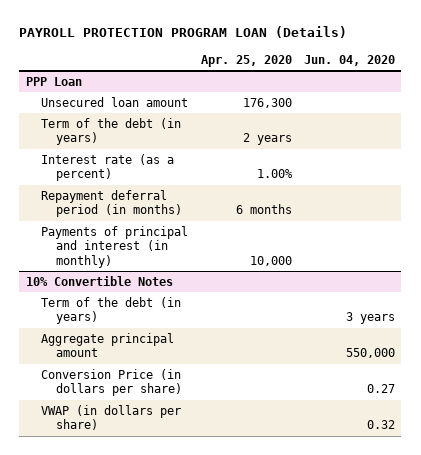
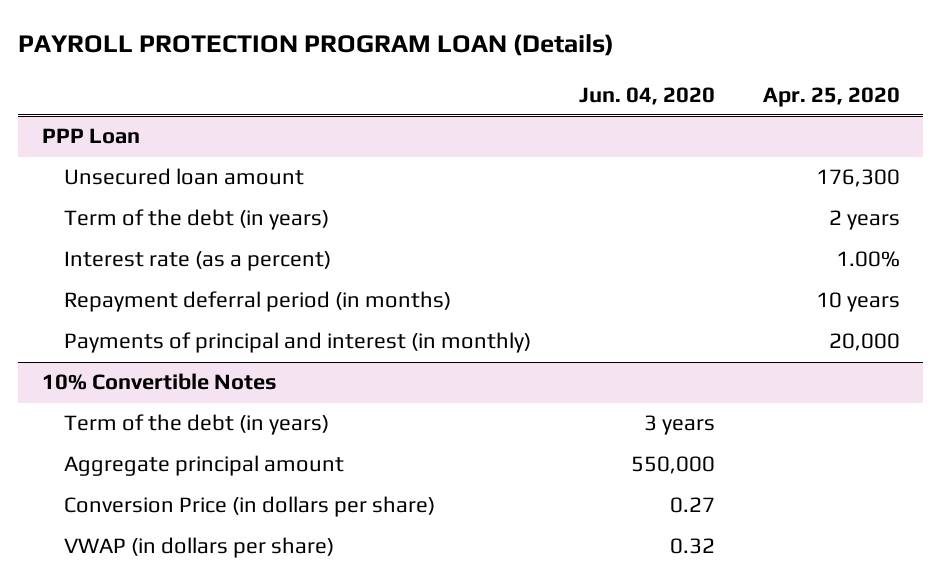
- | Apr. 25, 2020 | Jun. 04, 2020
+ | Jun. 04, 2020 | Apr. 25, 2020
@ PPP Loan
- Repayment deferral period (in months) | 6 months |
- Payments of principal and interest (in monthly) | 10,000 |
+ Repayment deferral period (in months) | | 10 years
+ Payments of principal and interest (in monthly) | | 20,000

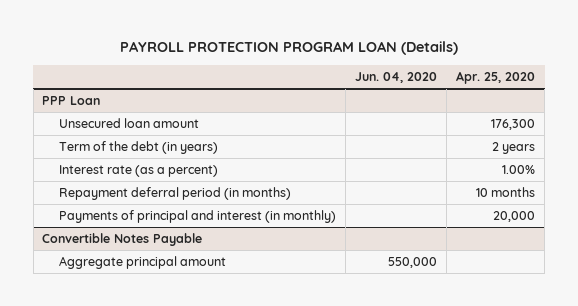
@ PPP Loan
- Repayment deferral period (in months) | | 10 years
+ Repayment deferral period (in months) | | 10 months
- 10% Convertible Notes
- Term of the debt (in years) | 3 years |
+ Convertible Notes Payable
- Conversion Price (in dollars per share) | 0.27 |
- VWAP (in dollars per share) | 0.32 |

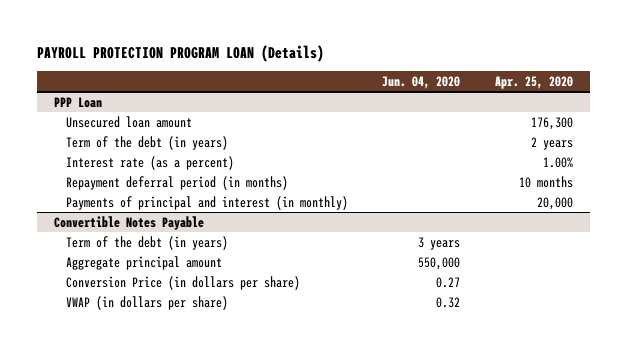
@ Convertible Notes Payable
+ Term of the debt (in years) | 3 years |
+ Conversion Price (in dollars per share) | 0.27 |
+ VWAP (in dollars per share) | 0.32 |

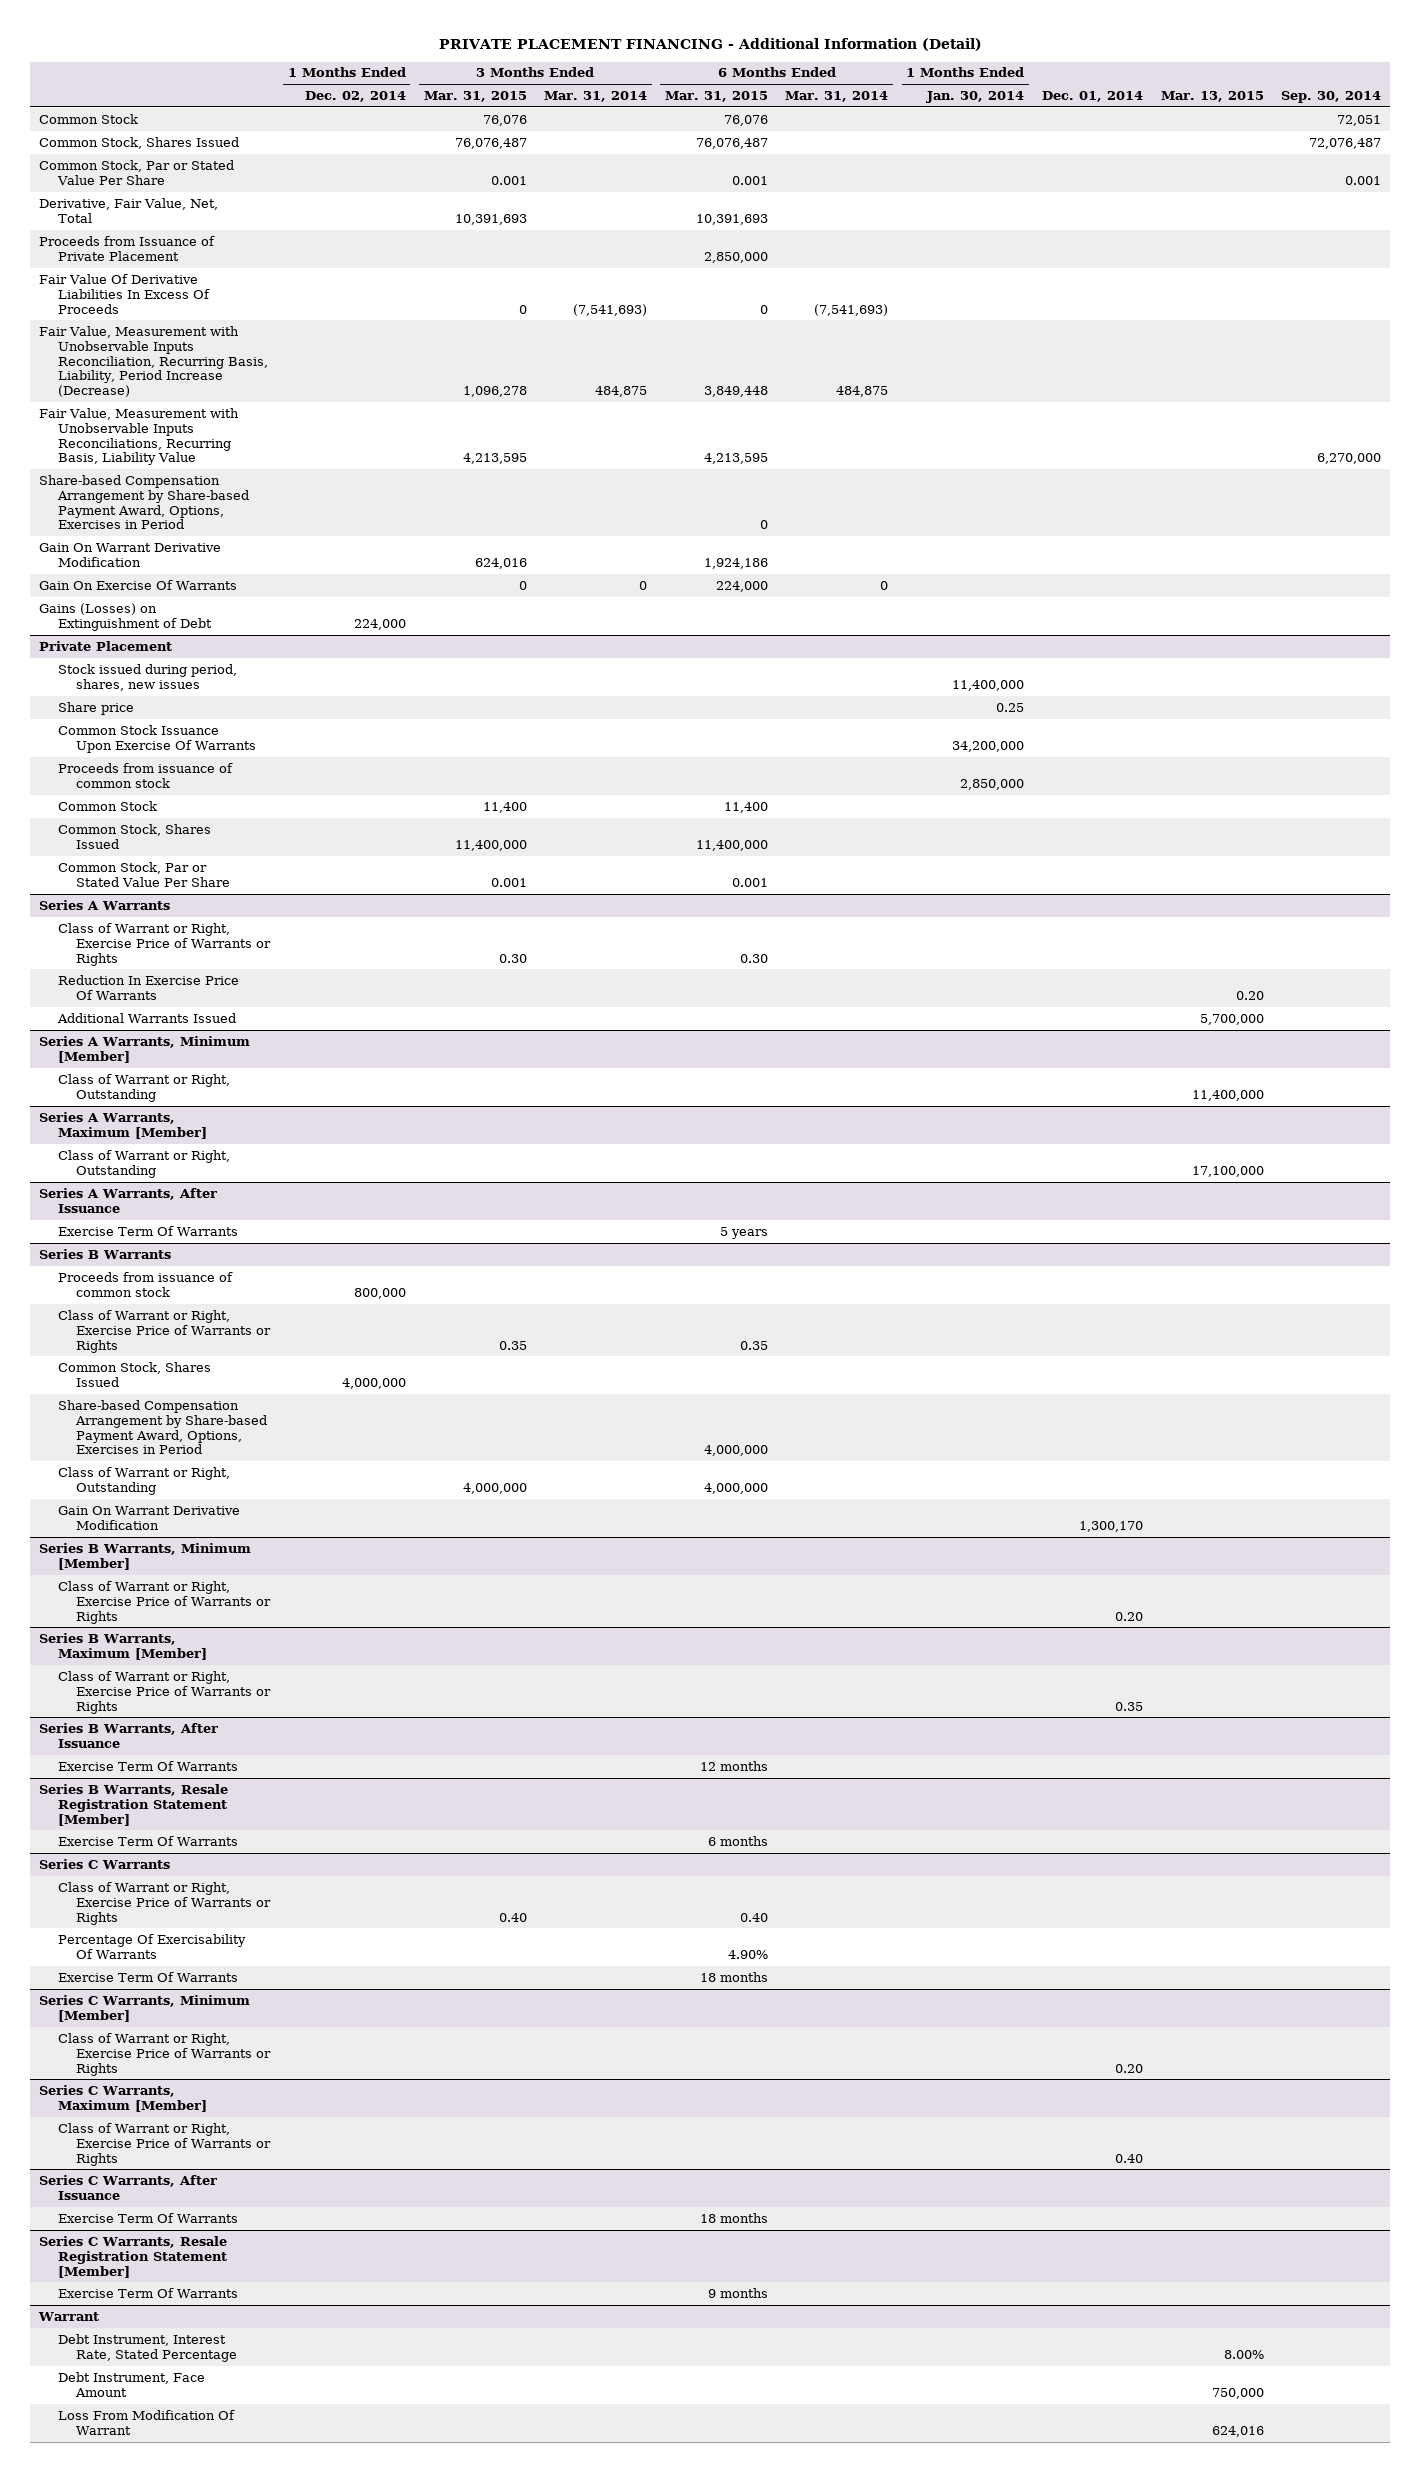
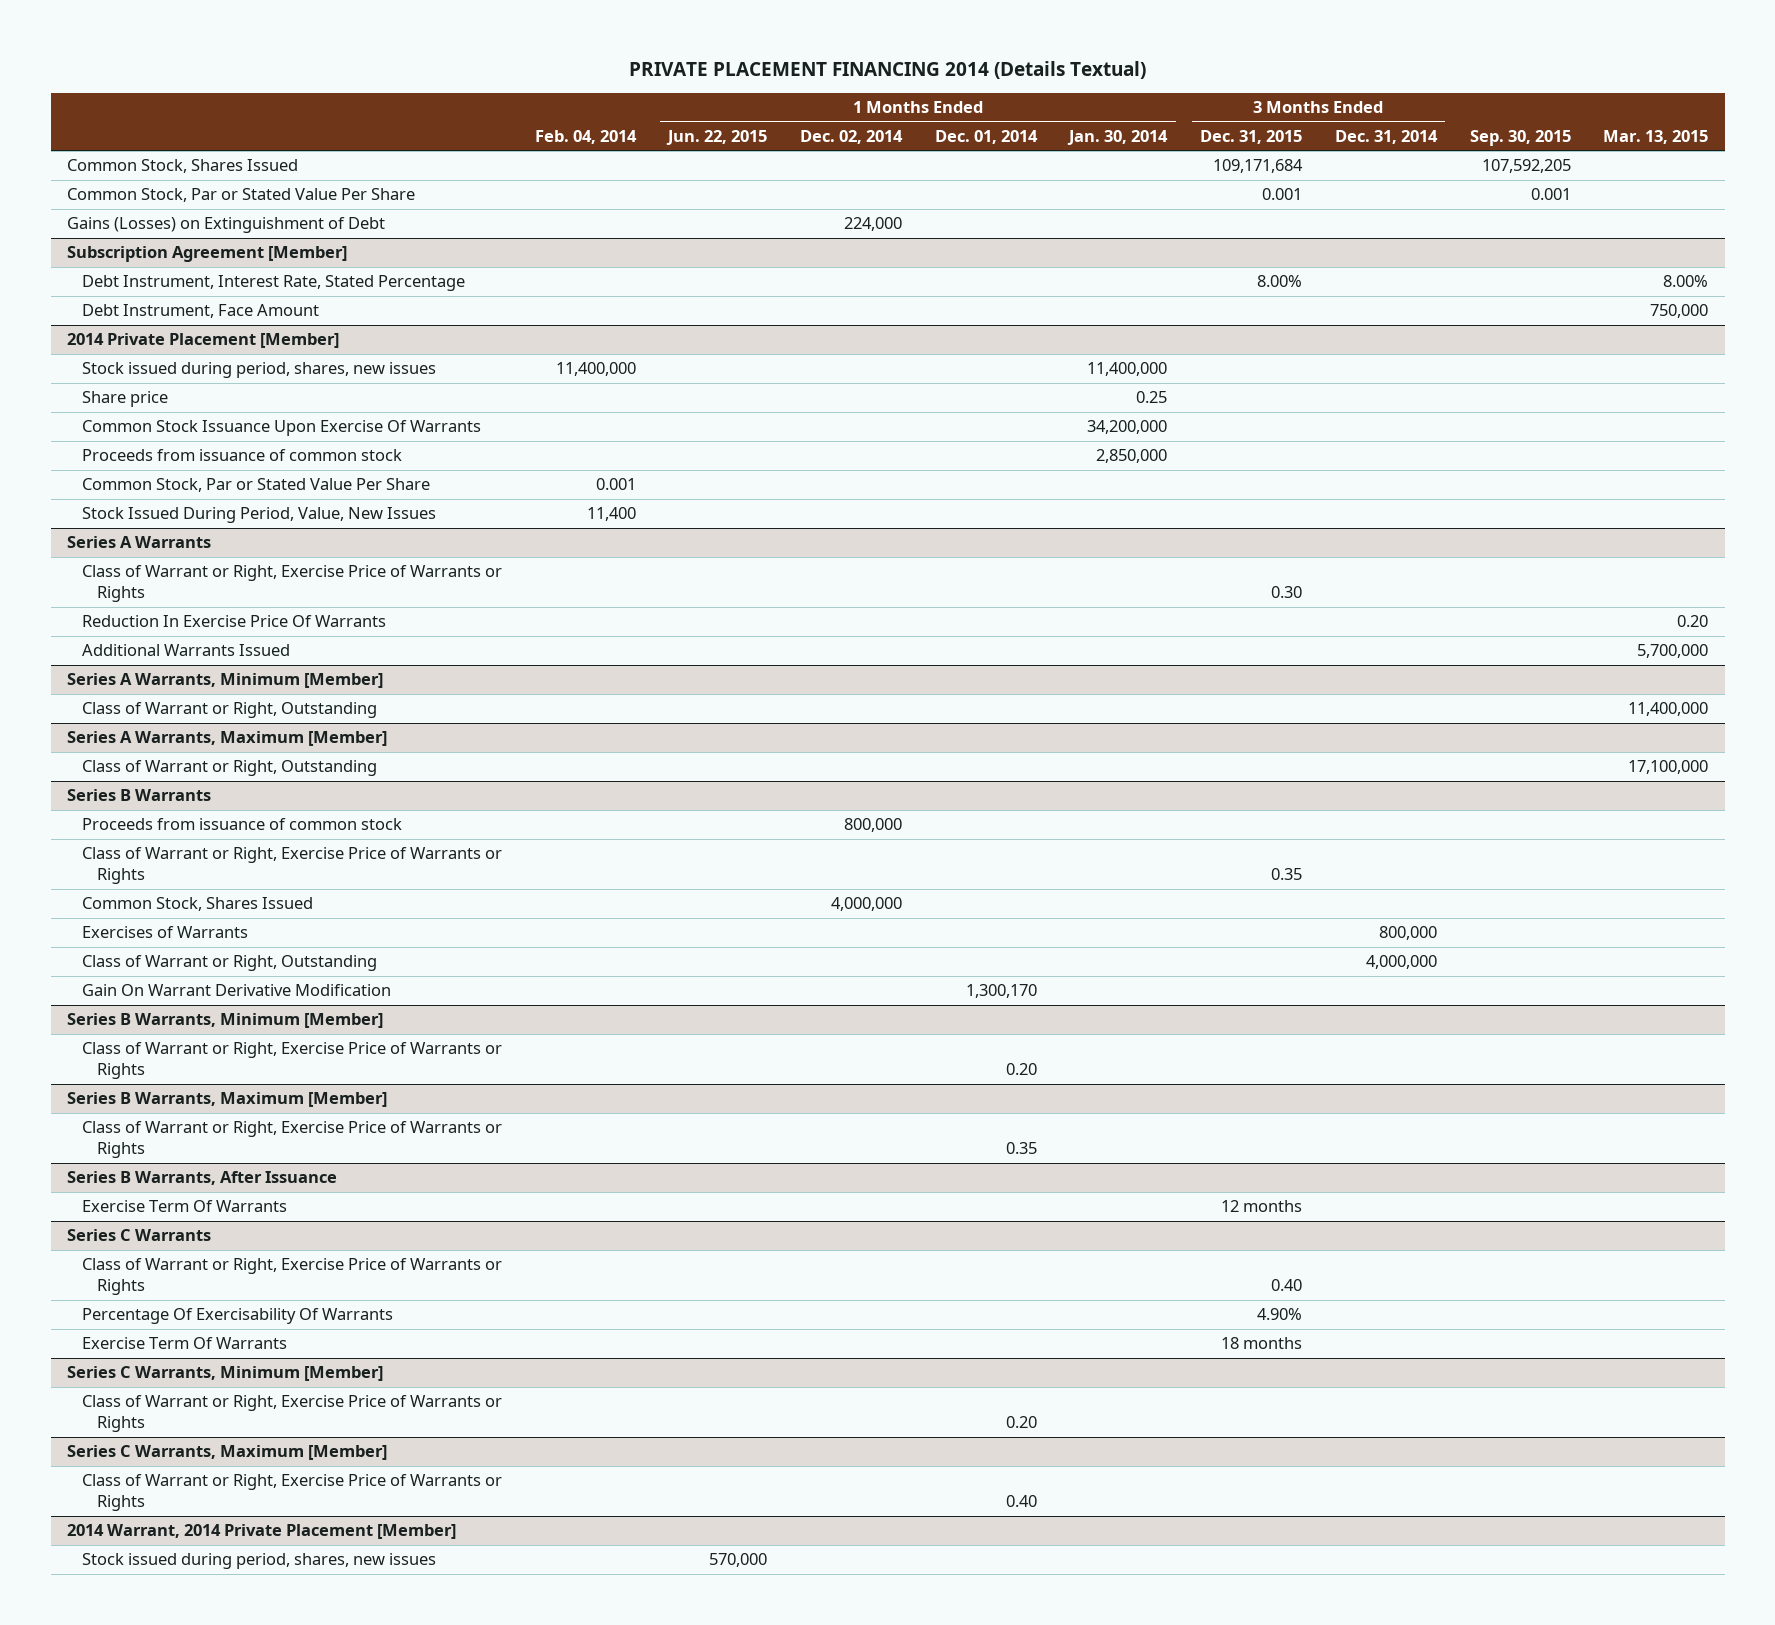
- PRIVATE PLACEMENT FINANCING - Additional Information (Detail)
+ PRIVATE PLACEMENT FINANCING 2014 (Details Textual)
- | 1 Months Ended Dec. 02, 2014 | 3 Months Ended Mar. 31, 2015 | 3 Months Ended Mar. 31, 2014 | 6 Months Ended Mar. 31, 2015 | 6 Months Ended Mar. 31, 2014 | 1 Months Ended Jan. 30, 2014 | Dec. 01, 2014 | Mar. 13, 2015 | Sep. 30, 2014
+ | Feb. 04, 2014 | 1 Months Ended Jun. 22, 2015 | 1 Months Ended Dec. 02, 2014 | 1 Months Ended Dec. 01, 2014 | 1 Months Ended Jan. 30, 2014 | 3 Months Ended Dec. 31, 2015 | 3 Months Ended Dec. 31, 2014 | Sep. 30, 2015 | Mar. 13, 2015
- Common Stock | | 76,076 | | 76,076 | | | | | 72,051
- Derivative, Fair Value, Net, Total | | 10,391,693 | | 10,391,693 | | | | |
- Proceeds from Issuance of Private Placement | | | | 2,850,000 | | | | |
- Fair Value Of Derivative Liabilities In Excess Of Proceeds | | 0 | (7,541,693) | 0 | (7,541,693) | | | |
- Fair Value, Measurement with Unobservable Inputs Reconciliation, Recurring Basis, Liability, Period Increase (Decrease) | | 1,096,278 | 484,875 | 3,849,448 | 484,875 | | | |
- Fair Value, Measurement with Unobservable Inputs Reconciliations, Recurring Basis, Liability Value | | 4,213,595 | | 4,213,595 | | | | | 6,270,000
- Share-based Compensation Arrangement by Share-based Payment Award, Options, Exercises in Period | | | | 0 | | | | |
- Gain On Warrant Derivative Modification | | 624,016 | | 1,924,186 | | | | |
- Gain On Exercise Of Warrants | | 0 | 0 | 224,000 | 0 | | | |
- Private Placement
+ Subscription Agreement [Member]
+ Debt Instrument, Interest Rate, Stated Percentage | | | | | | 8.00% | | | 8.00%
+ Debt Instrument, Face Amount | | | | | | | | | 750,000
+ 2014 Private Placement [Member]
- Common Stock | | 11,400 | | 11,400 | | | | |
- Common Stock, Shares Issued | | 11,400,000 | | 11,400,000 | | | | |
+ Stock Issued During Period, Value, New Issues | 11,400 | | | | | | | |
- Series A Warrants, After Issuance
- Exercise Term Of Warrants | | | | 5 years | | | | |
@ Series B Warrants
- Share-based Compensation Arrangement by Share-based Payment Award, Options, Exercises in Period | | | | 4,000,000 | | | | |
+ Exercises of Warrants | | | | | | | 800,000 | |
- Series B Warrants, Resale Registration Statement [Member]
- Exercise Term Of Warrants | | | | 6 months | | | | |
- Series C Warrants, After Issuance
- Exercise Term Of Warrants | | | | 18 months | | | | |
- Series C Warrants, Resale Registration Statement [Member]
- Exercise Term Of Warrants | | | | 9 months | | | | |
- Warrant
- Debt Instrument, Interest Rate, Stated Percentage | | | | | | | | 8.00% |
- Debt Instrument, Face Amount | | | | | | | | 750,000 |
- Loss From Modification Of Warrant | | | | | | | | 624,016 |
+ 2014 Warrant, 2014 Private Placement [Member]
+ Stock issued during period, shares, new issues | | 570,000 | | | | | | |

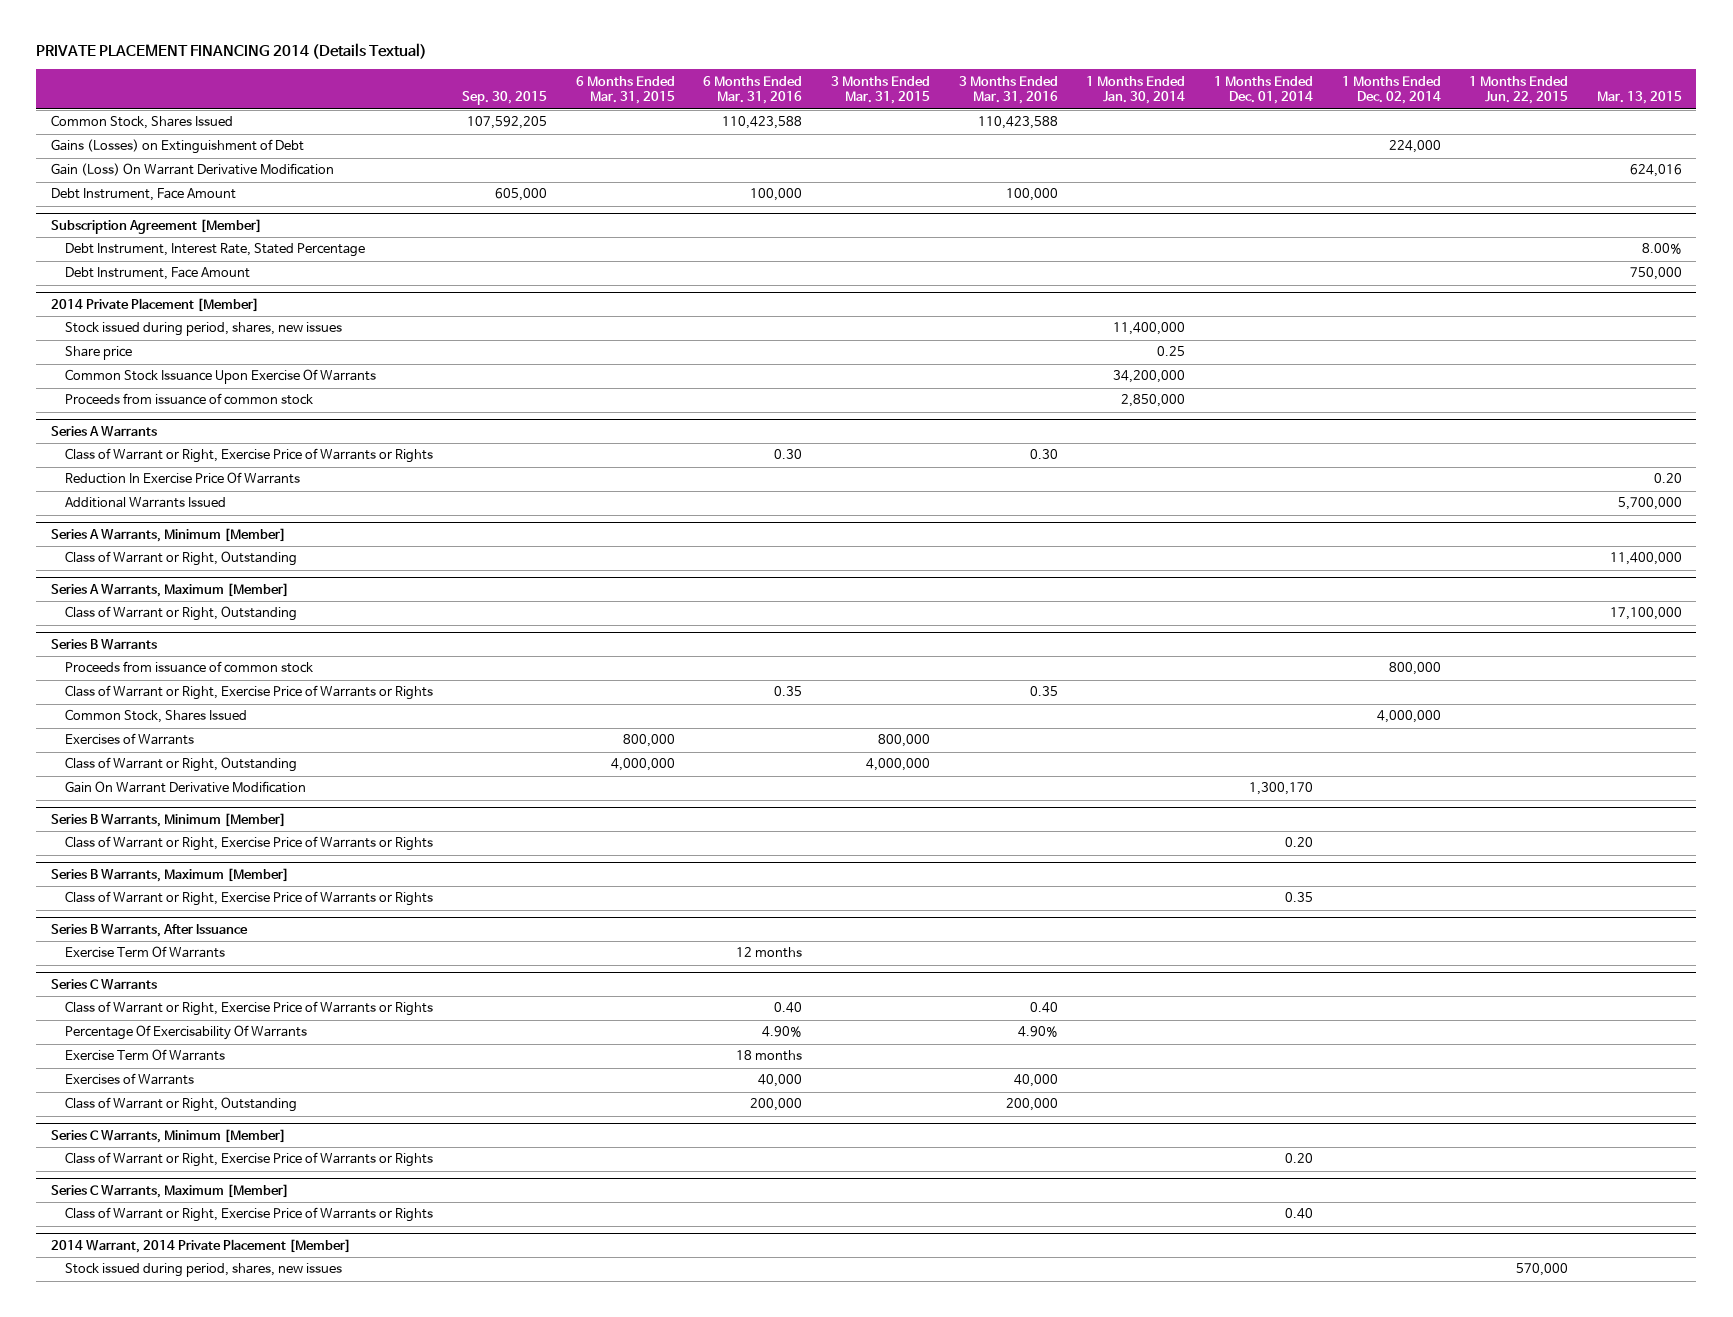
- | Feb. 04, 2014 | 1 Months Ended Jun. 22, 2015 | 1 Months Ended Dec. 02, 2014 | 1 Months Ended Dec. 01, 2014 | 1 Months Ended Jan. 30, 2014 | 3 Months Ended Dec. 31, 2015 | 3 Months Ended Dec. 31, 2014 | Sep. 30, 2015 | Mar. 13, 2015
+ | Sep. 30, 2015 | 6 Months Ended Mar. 31, 2015 | 6 Months Ended Mar. 31, 2016 | 3 Months Ended Mar. 31, 2015 | 3 Months Ended Mar. 31, 2016 | 1 Months Ended Jan. 30, 2014 | 1 Months Ended Dec. 01, 2014 | 1 Months Ended Dec. 02, 2014 | 1 Months Ended Jun. 22, 2015 | Mar. 13, 2015
- Common Stock, Par or Stated Value Per Share | | | | | | 0.001 | | 0.001 |
+ Gain (Loss) On Warrant Derivative Modification | | | | | | | | | | 624,016
+ Debt Instrument, Face Amount | 605,000 | | 100,000 | | 100,000 | | | | |
@ 2014 Private Placement [Member]
- Common Stock, Par or Stated Value Per Share | 0.001 | | | | | | | |
- Stock Issued During Period, Value, New Issues | 11,400 | | | | | | | |
@ Series C Warrants
+ Exercises of Warrants | | | 40,000 | | 40,000 | | | | |
+ Class of Warrant or Right, Outstanding | | | 200,000 | | 200,000 | | | | |

